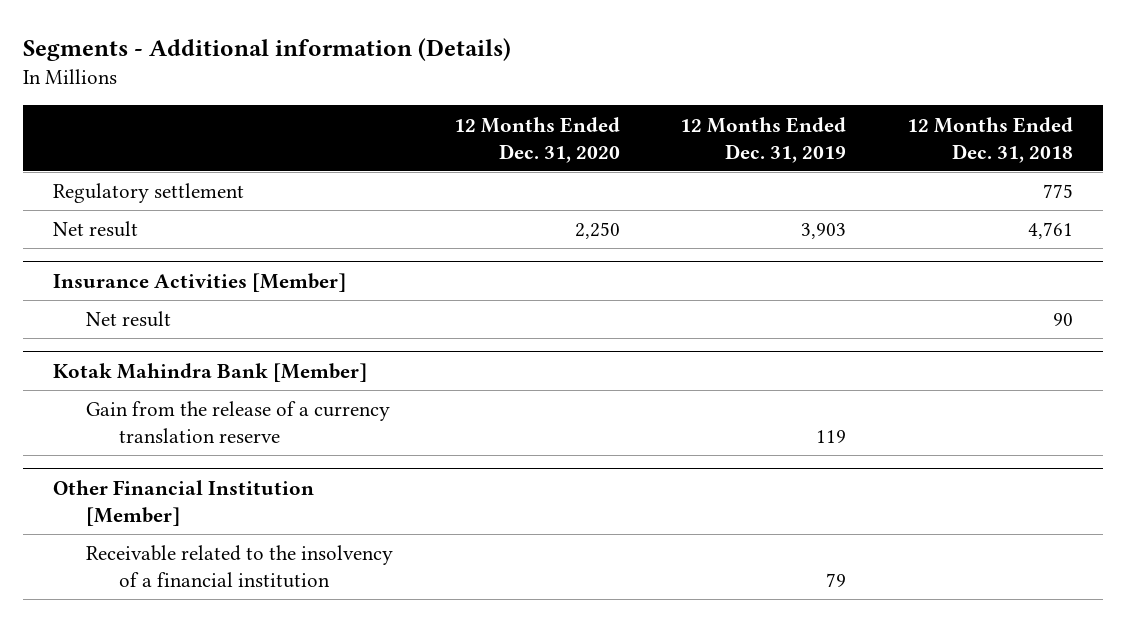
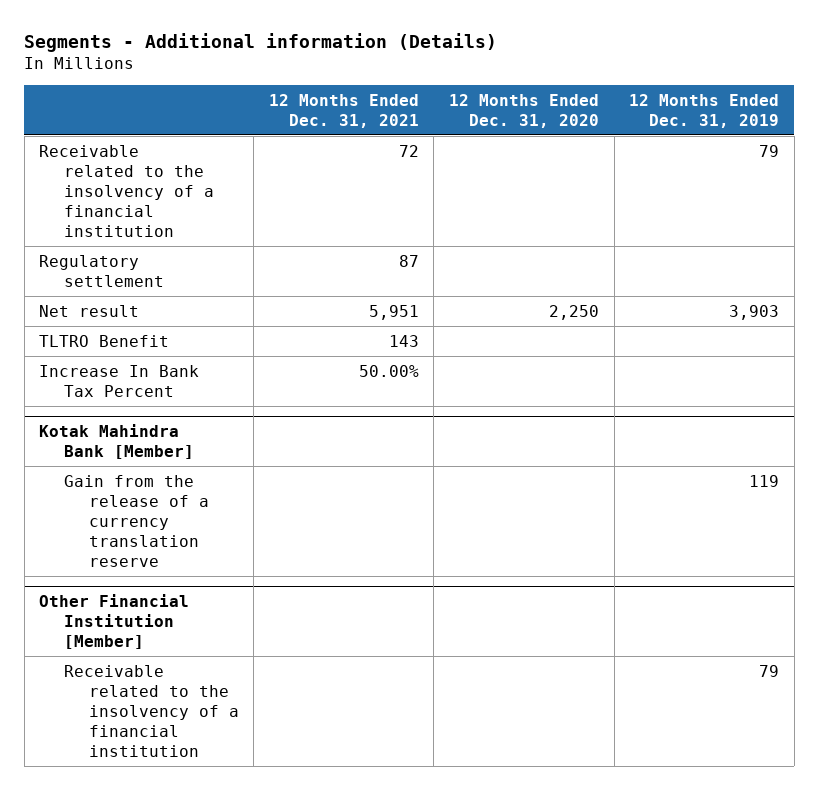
- | 12 Months Ended Dec. 31, 2020 | 12 Months Ended Dec. 31, 2019 | 12 Months Ended Dec. 31, 2018
+ | 12 Months Ended Dec. 31, 2021 | 12 Months Ended Dec. 31, 2020 | 12 Months Ended Dec. 31, 2019
+ Receivable related to the insolvency of a financial institution | 72 | | 79
- Insurance Activities [Member]
- Net result | | | 90
+ TLTRO Benefit | 143 | |
+ Increase In Bank Tax Percent | 50.00% | |

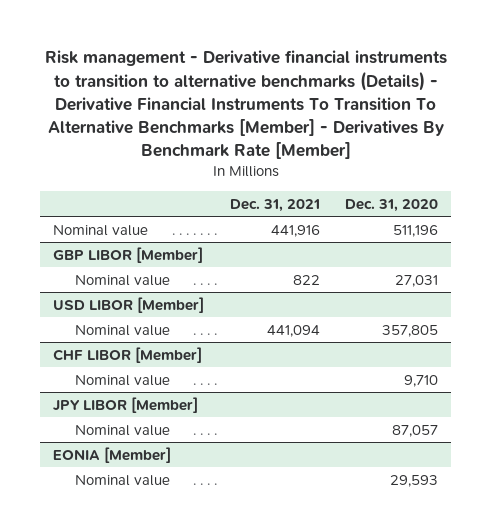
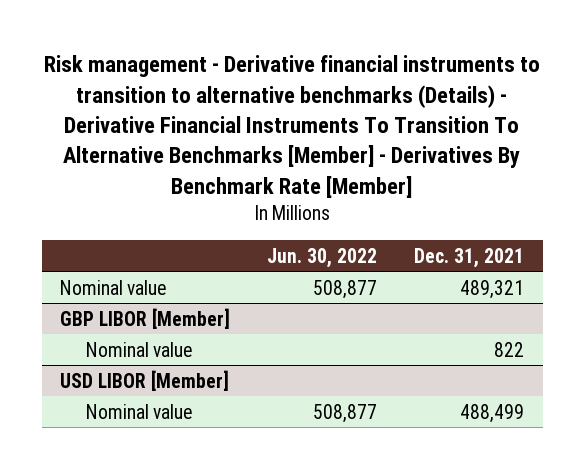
- | Dec. 31, 2021 | Dec. 31, 2020
+ | Jun. 30, 2022 | Dec. 31, 2021
- Nominal value | 441,916 | 511,196
+ Nominal value | 508,877 | 489,321
@ USD LIBOR [Member]
- Nominal value | 441,094 | 357,805
- CHF LIBOR [Member]
- Nominal value | | 9,710
- JPY LIBOR [Member]
- Nominal value | | 87,057
- EONIA [Member]
- Nominal value | | 29,593
@ USD LIBOR [Member]
+ Nominal value | 508,877 | 488,499

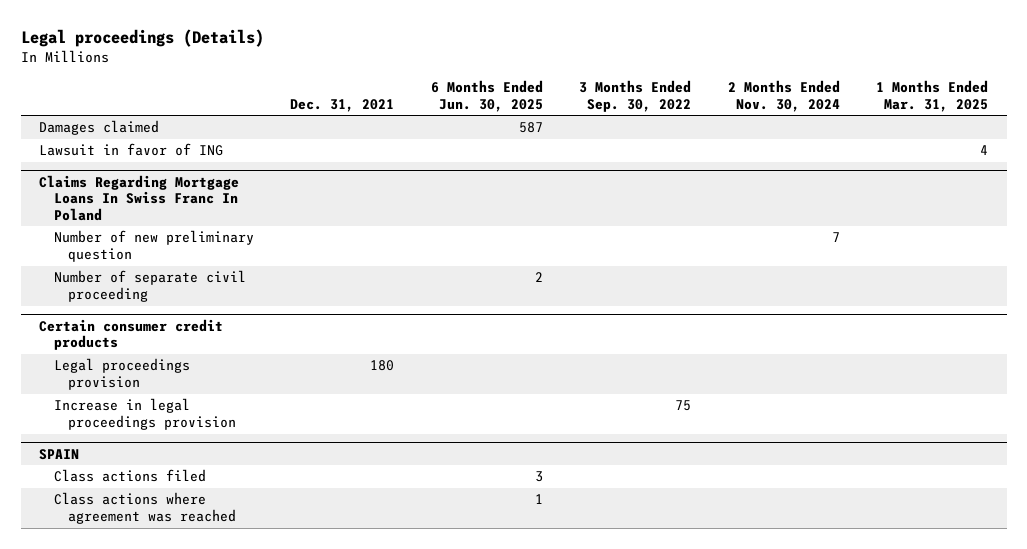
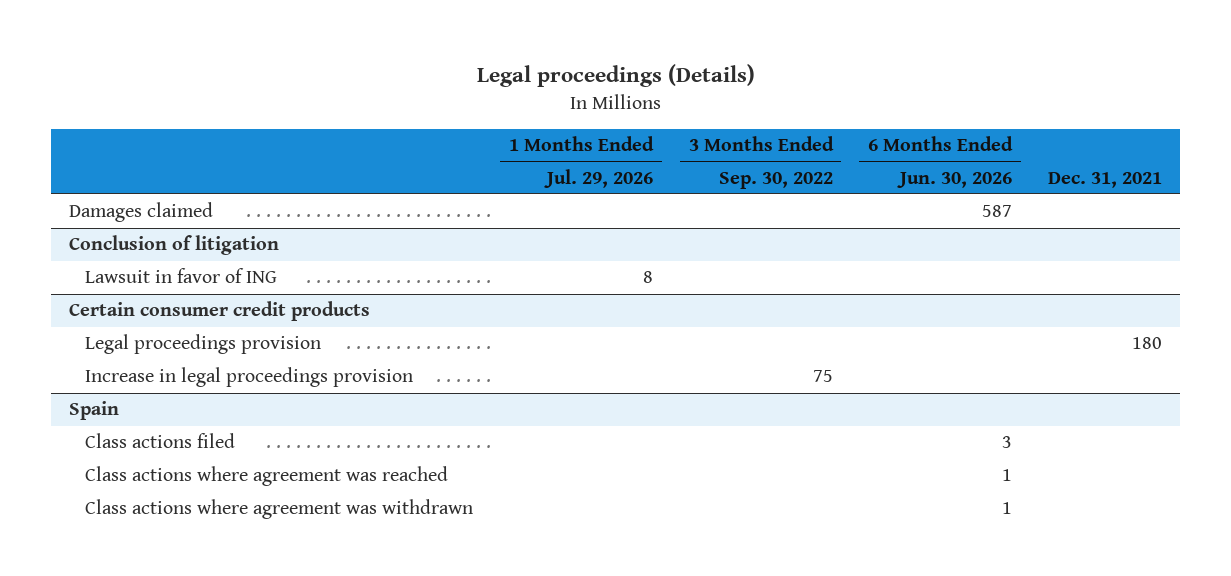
- | Dec. 31, 2021 | 6 Months Ended Jun. 30, 2025 | 3 Months Ended Sep. 30, 2022 | 2 Months Ended Nov. 30, 2024 | 1 Months Ended Mar. 31, 2025
+ | 1 Months Ended Jul. 29, 2026 | 3 Months Ended Sep. 30, 2022 | 6 Months Ended Jun. 30, 2026 | Dec. 31, 2021
- Lawsuit in favor of ING | | | | | 4
- Claims Regarding Mortgage Loans In Swiss Franc In Poland
- Number of new preliminary question | | | | 7 |
- Number of separate civil proceeding | | 2 | | |
+ Conclusion of litigation
+ Lawsuit in favor of ING | 8 | | |
- SPAIN
+ Spain
+ Class actions where agreement was withdrawn | | | 1 |

